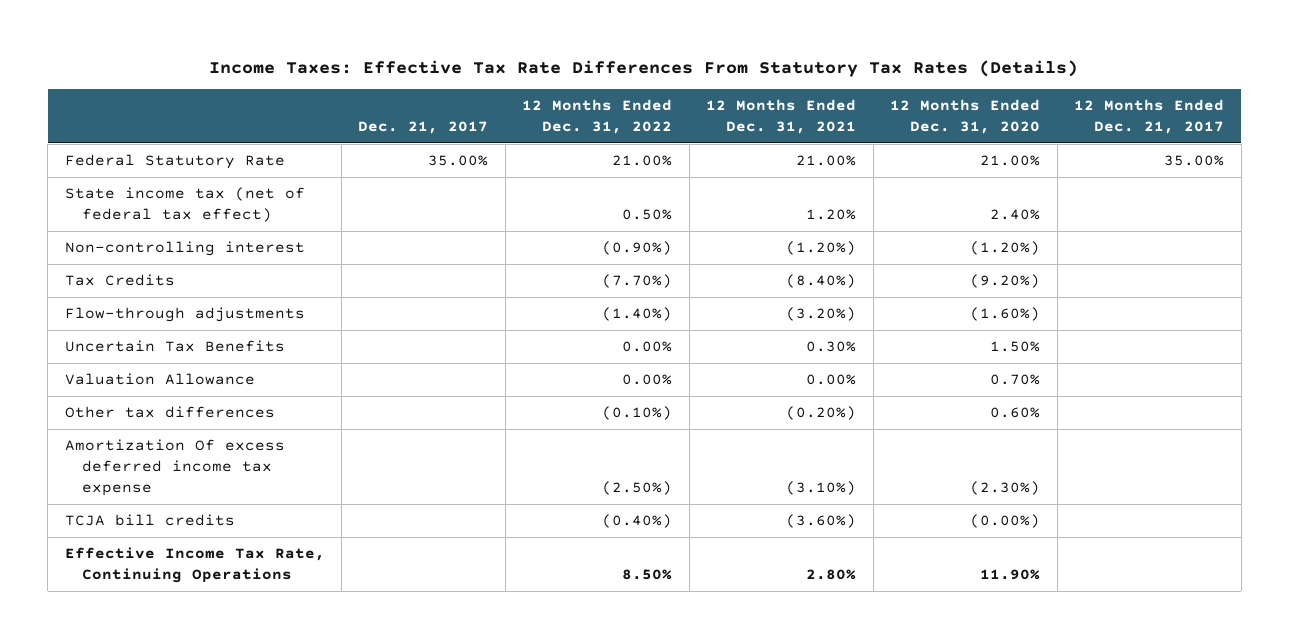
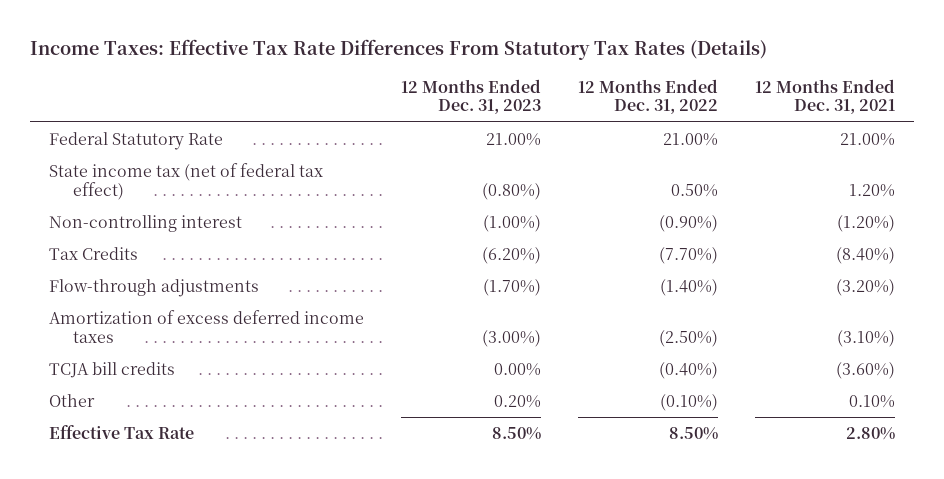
- | Dec. 21, 2017 | 12 Months Ended Dec. 31, 2022 | 12 Months Ended Dec. 31, 2021 | 12 Months Ended Dec. 31, 2020 | 12 Months Ended Dec. 21, 2017
+ | 12 Months Ended Dec. 31, 2023 | 12 Months Ended Dec. 31, 2022 | 12 Months Ended Dec. 31, 2021
- Uncertain Tax Benefits | | 0.00% | 0.30% | 1.50% |
- Valuation Allowance | | 0.00% | 0.00% | 0.70% |
- Other tax differences | | (0.10%) | (0.20%) | 0.60% |
- Amortization Of excess deferred income tax expense | | (2.50%) | (3.10%) | (2.30%) |
+ Amortization of excess deferred income taxes | (3.00%) | (2.50%) | (3.10%)
- Effective Income Tax Rate, Continuing Operations | | 8.50% | 2.80% | 11.90% |
+ Other | 0.20% | (0.10%) | 0.10%
+ Effective Tax Rate | 8.50% | 8.50% | 2.80%

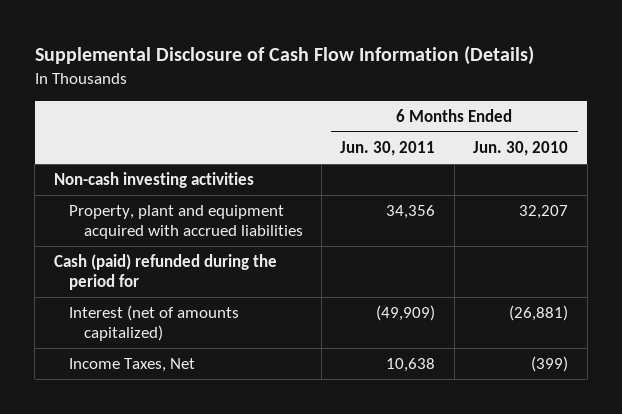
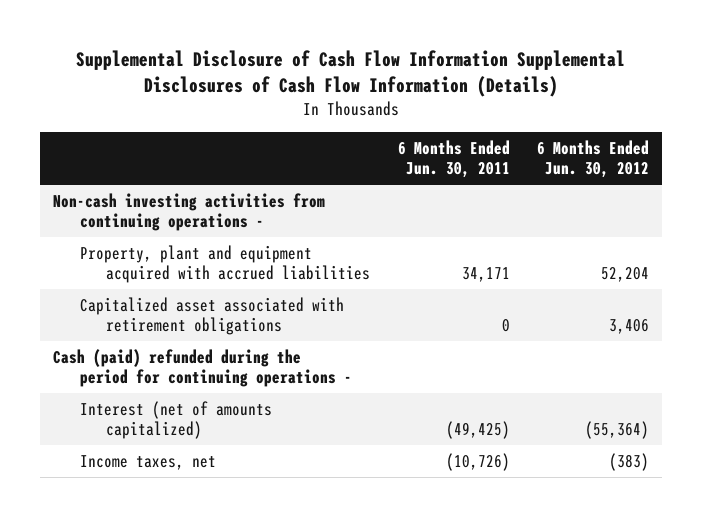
- Supplemental Disclosure of Cash Flow Information (Details)
+ Supplemental Disclosure of Cash Flow Information Supplemental Disclosures of Cash Flow Information (Details)
- | 6 Months Ended Jun. 30, 2011 | 6 Months Ended Jun. 30, 2010
+ | 6 Months Ended Jun. 30, 2011 | 6 Months Ended Jun. 30, 2012
- Non-cash investing activities
- Property, plant and equipment acquired with accrued liabilities | 34,356 | 32,207
- Cash (paid) refunded during the period for
- Interest (net of amounts capitalized) | (49,909) | (26,881)
- Income Taxes, Net | 10,638 | (399)
+ Non-cash investing activities from continuing operations -
+ Property, plant and equipment acquired with accrued liabilities | 34,171 | 52,204
+ Capitalized asset associated with retirement obligations | 0 | 3,406
+ Cash (paid) refunded during the period for continuing operations -
+ Interest (net of amounts capitalized) | (49,425) | (55,364)
+ Income taxes, net | (10,726) | (383)

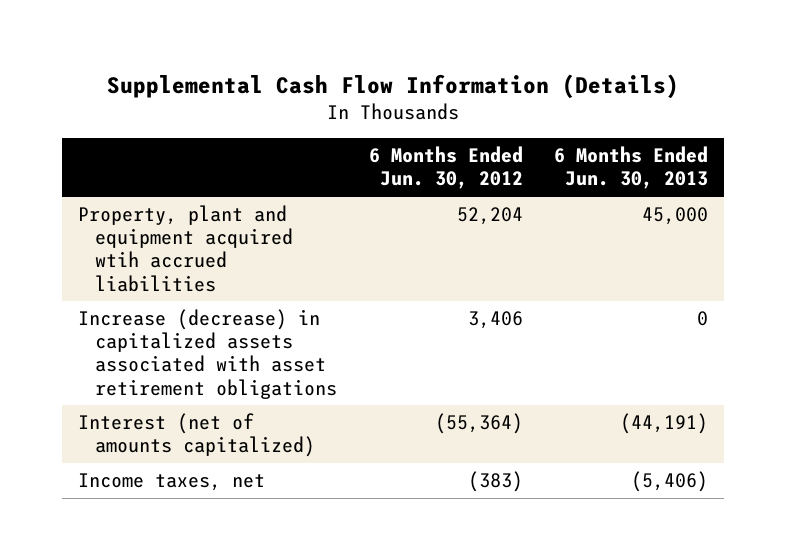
- Supplemental Disclosure of Cash Flow Information Supplemental Disclosures of Cash Flow Information (Details)
+ Supplemental Cash Flow Information (Details)
- | 6 Months Ended Jun. 30, 2011 | 6 Months Ended Jun. 30, 2012
+ | 6 Months Ended Jun. 30, 2012 | 6 Months Ended Jun. 30, 2013
- Non-cash investing activities from continuing operations -
- Property, plant and equipment acquired with accrued liabilities | 34,171 | 52,204
- Capitalized asset associated with retirement obligations | 0 | 3,406
- Cash (paid) refunded during the period for continuing operations -
+ Property, plant and equipment acquired wtih accrued liabilities | 52,204 | 45,000
+ Increase (decrease) in capitalized assets associated with asset retirement obligations | 3,406 | 0

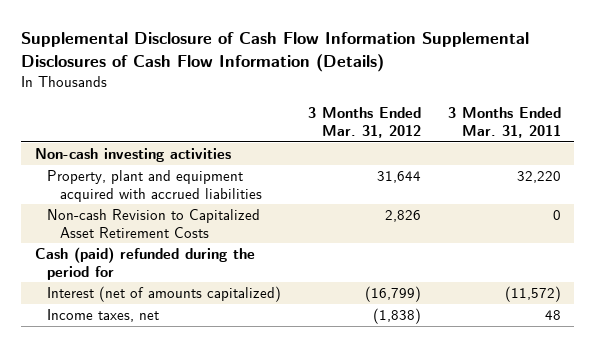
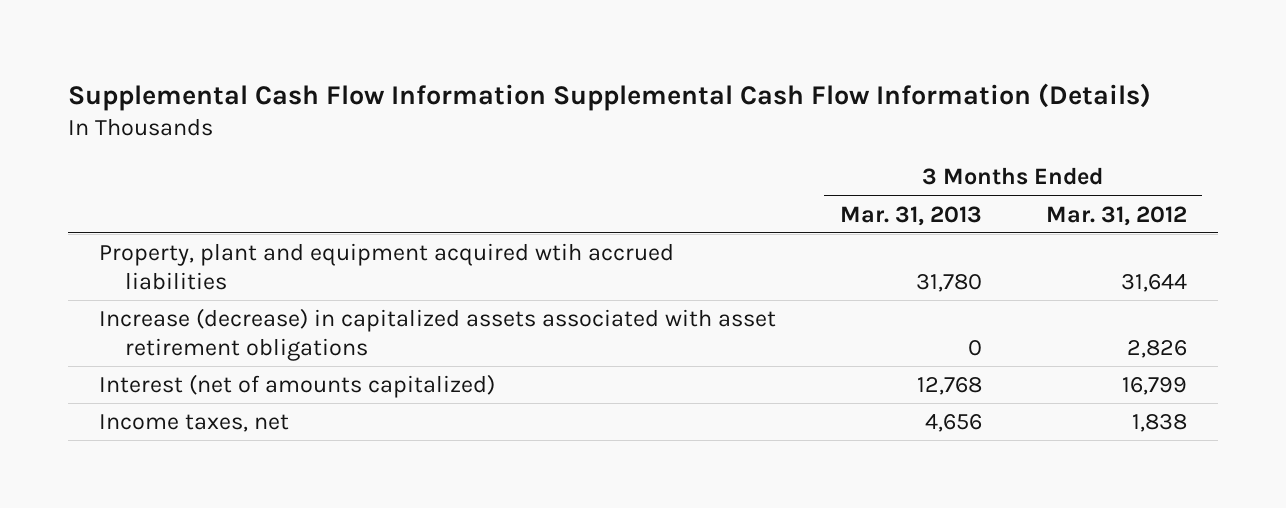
- Supplemental Disclosure of Cash Flow Information Supplemental Disclosures of Cash Flow Information (Details)
+ Supplemental Cash Flow Information Supplemental Cash Flow Information (Details)
- | 3 Months Ended Mar. 31, 2012 | 3 Months Ended Mar. 31, 2011
+ | 3 Months Ended Mar. 31, 2013 | 3 Months Ended Mar. 31, 2012
- Non-cash investing activities
- Property, plant and equipment acquired with accrued liabilities | 31,644 | 32,220
- Non-cash Revision to Capitalized Asset Retirement Costs | 2,826 | 0
- Cash (paid) refunded during the period for
- Interest (net of amounts capitalized) | (16,799) | (11,572)
- Income taxes, net | (1,838) | 48
+ Property, plant and equipment acquired wtih accrued liabilities | 31,780 | 31,644
+ Increase (decrease) in capitalized assets associated with asset retirement obligations | 0 | 2,826
+ Interest (net of amounts capitalized) | 12,768 | 16,799
+ Income taxes, net | 4,656 | 1,838

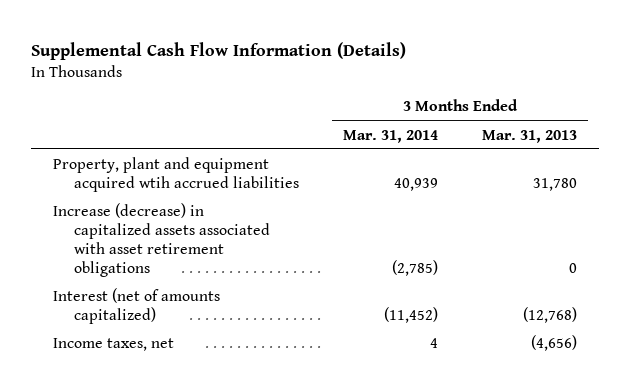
- Supplemental Cash Flow Information Supplemental Cash Flow Information (Details)
+ Supplemental Cash Flow Information (Details)
- | 3 Months Ended Mar. 31, 2013 | 3 Months Ended Mar. 31, 2012
+ | 3 Months Ended Mar. 31, 2014 | 3 Months Ended Mar. 31, 2013
- Interest (net of amounts capitalized) | 12,768 | 16,799
- Income taxes, net | 4,656 | 1,838
+ Interest (net of amounts capitalized) | (11,452) | (12,768)
+ Income taxes, net | 4 | (4,656)

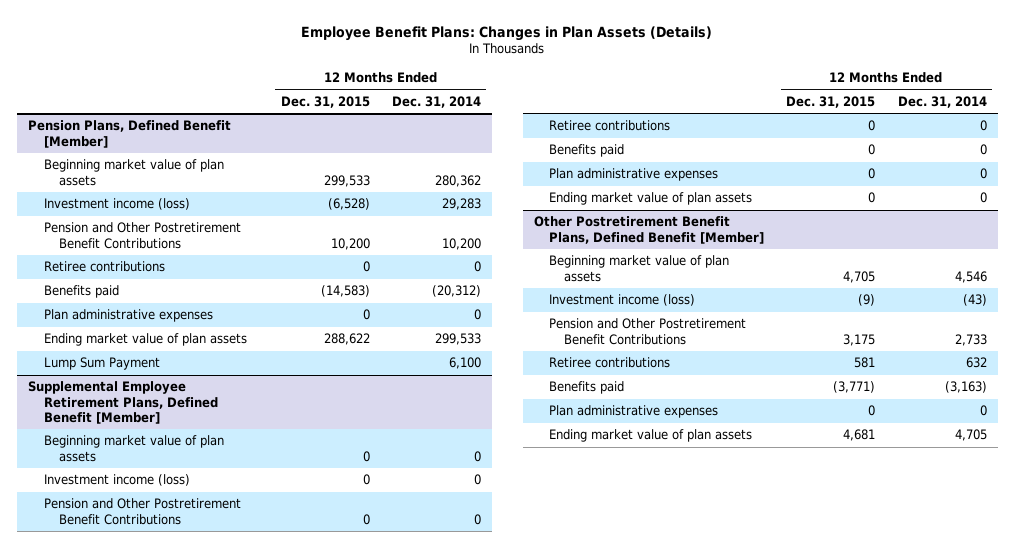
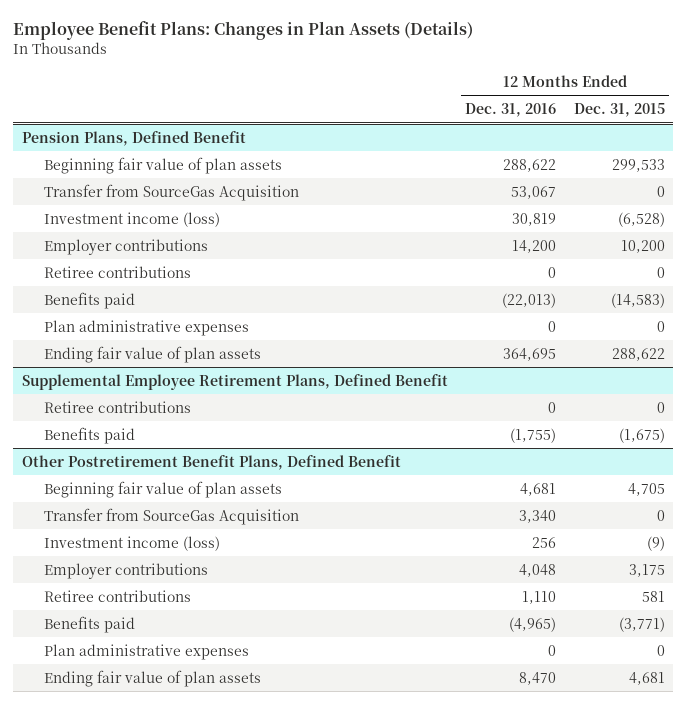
- | 12 Months Ended Dec. 31, 2015 | 12 Months Ended Dec. 31, 2014
+ | 12 Months Ended Dec. 31, 2016 | 12 Months Ended Dec. 31, 2015
- Pension Plans, Defined Benefit [Member]
- Beginning market value of plan assets | 299,533 | 280,362
+ Pension Plans, Defined Benefit
+ Beginning fair value of plan assets | 288,622 | 299,533
+ Transfer from SourceGas Acquisition | 53,067 | 0
- Pension and Other Postretirement Benefit Contributions | 10,200 | 10,200
+ Employer contributions | 14,200 | 10,200
- Ending market value of plan assets | 288,622 | 299,533
- Lump Sum Payment | | 6,100
- Supplemental Employee Retirement Plans, Defined Benefit [Member]
- Beginning market value of plan assets | 0 | 0
- Investment income (loss) | 0 | 0
- Pension and Other Postretirement Benefit Contributions | 0 | 0
+ Ending fair value of plan assets | 364,695 | 288,622
+ Supplemental Employee Retirement Plans, Defined Benefit
- Benefits paid | 0 | 0
- Plan administrative expenses | 0 | 0
- Ending market value of plan assets | 0 | 0
- Other Postretirement Benefit Plans, Defined Benefit [Member]
- Beginning market value of plan assets | 4,705 | 4,546
+ Benefits paid | (1,755) | (1,675)
+ Other Postretirement Benefit Plans, Defined Benefit
+ Beginning fair value of plan assets | 4,681 | 4,705
+ Transfer from SourceGas Acquisition | 3,340 | 0
- Pension and Other Postretirement Benefit Contributions | 3,175 | 2,733
+ Employer contributions | 4,048 | 3,175
- Ending market value of plan assets | 4,681 | 4,705
+ Ending fair value of plan assets | 8,470 | 4,681

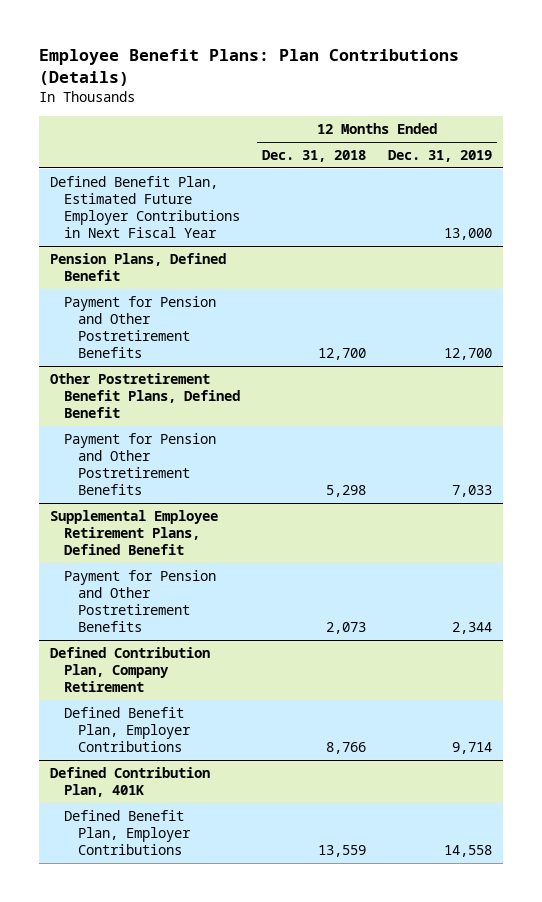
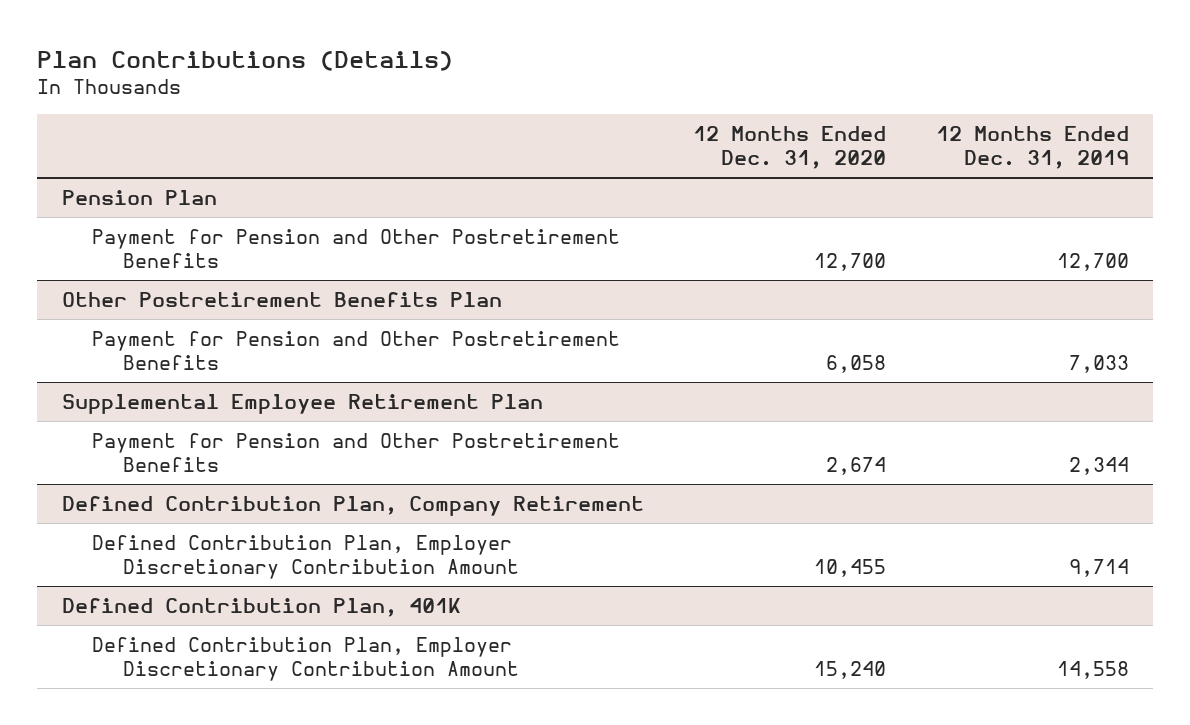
- Employee Benefit Plans: Plan Contributions (Details)
+ Plan Contributions (Details)
- | 12 Months Ended Dec. 31, 2018 | 12 Months Ended Dec. 31, 2019
+ | 12 Months Ended Dec. 31, 2020 | 12 Months Ended Dec. 31, 2019
- Defined Benefit Plan, Estimated Future Employer Contributions in Next Fiscal Year | | 13,000
- Pension Plans, Defined Benefit
+ Pension Plan
- Other Postretirement Benefit Plans, Defined Benefit
+ Other Postretirement Benefits Plan
- Supplemental Employee Retirement Plans, Defined Benefit
+ Supplemental Employee Retirement Plan
@ Defined Contribution Plan, Company Retirement
- Defined Benefit Plan, Employer Contributions | 8,766 | 9,714
+ Defined Contribution Plan, Employer Discretionary Contribution Amount | 10,455 | 9,714
@ Defined Contribution Plan, 401K
- Defined Benefit Plan, Employer Contributions | 13,559 | 14,558
+ Defined Contribution Plan, Employer Discretionary Contribution Amount | 15,240 | 14,558

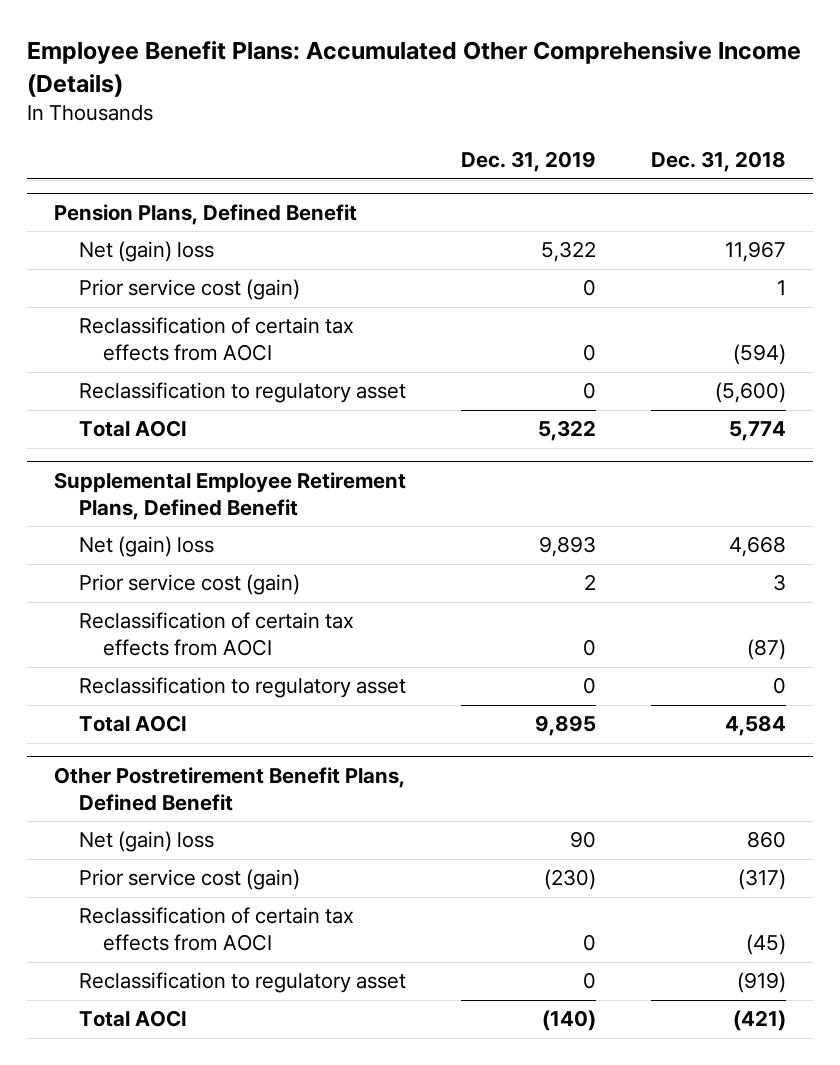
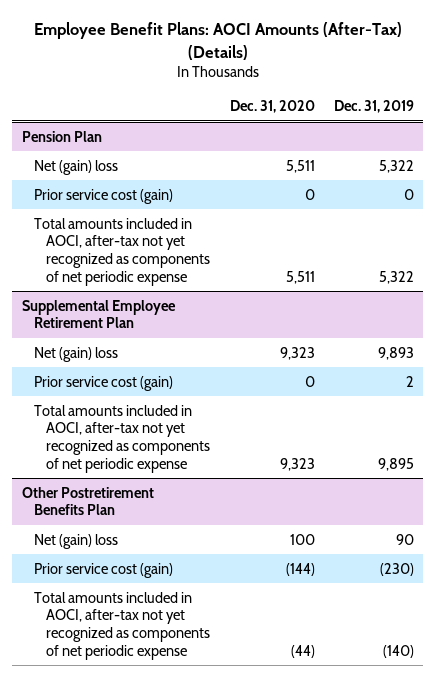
- Employee Benefit Plans: Accumulated Other Comprehensive Income (Details)
+ Employee Benefit Plans: AOCI Amounts (After-Tax) (Details)
- | Dec. 31, 2019 | Dec. 31, 2018
+ | Dec. 31, 2020 | Dec. 31, 2019
- Pension Plans, Defined Benefit
+ Pension Plan
- Reclassification of certain tax effects from AOCI | 0 | (594)
- Reclassification to regulatory asset | 0 | (5,600)
- Total AOCI | 5,322 | 5,774
- Supplemental Employee Retirement Plans, Defined Benefit
+ Total amounts included in AOCI, after-tax not yet recognized as components of net periodic expense | 5,511 | 5,322
+ Supplemental Employee Retirement Plan
- Reclassification of certain tax effects from AOCI | 0 | (87)
- Reclassification to regulatory asset | 0 | 0
- Total AOCI | 9,895 | 4,584
- Other Postretirement Benefit Plans, Defined Benefit
+ Total amounts included in AOCI, after-tax not yet recognized as components of net periodic expense | 9,323 | 9,895
+ Other Postretirement Benefits Plan
- Reclassification of certain tax effects from AOCI | 0 | (45)
- Reclassification to regulatory asset | 0 | (919)
- Total AOCI | (140) | (421)
+ Total amounts included in AOCI, after-tax not yet recognized as components of net periodic expense | (44) | (140)

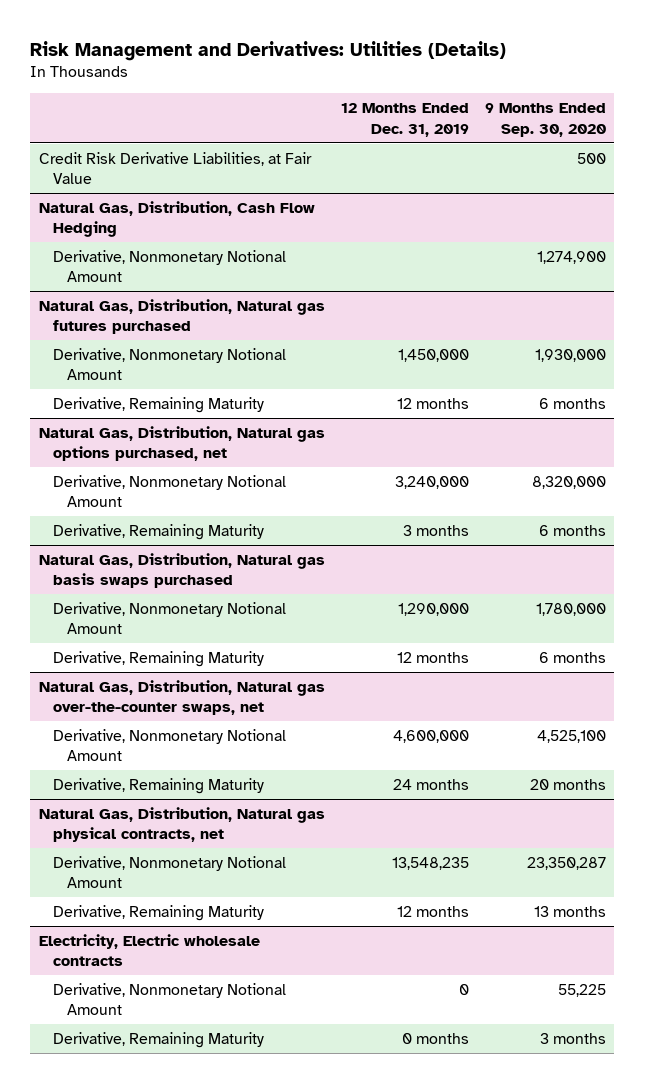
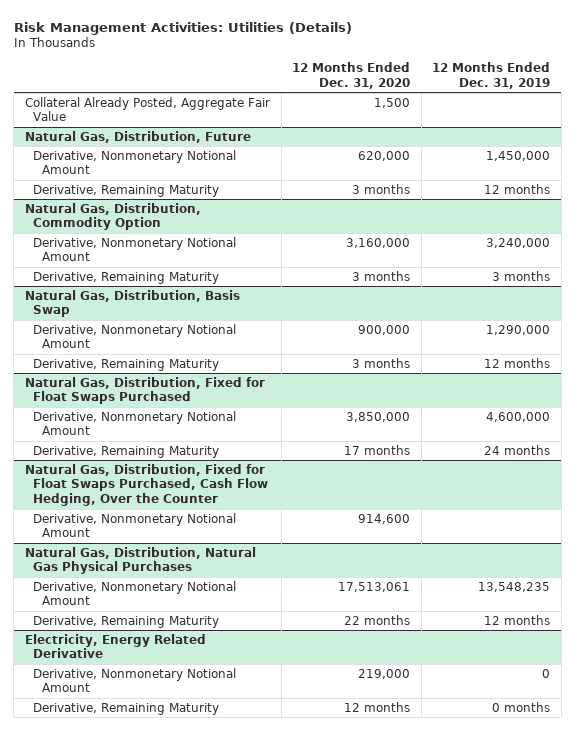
- Risk Management and Derivatives: Utilities (Details)
+ Risk Management Activities: Utilities (Details)
- | 12 Months Ended Dec. 31, 2019 | 9 Months Ended Sep. 30, 2020
+ | 12 Months Ended Dec. 31, 2020 | 12 Months Ended Dec. 31, 2019
- Credit Risk Derivative Liabilities, at Fair Value | | 500
- Natural Gas, Distribution, Cash Flow Hedging
- Derivative, Nonmonetary Notional Amount | | 1,274,900
- Natural Gas, Distribution, Natural gas futures purchased
+ Collateral Already Posted, Aggregate Fair Value | 1,500 |
+ Natural Gas, Distribution, Future
- Natural Gas, Distribution, Natural gas options purchased, net
+ Natural Gas, Distribution, Commodity Option
- Natural Gas, Distribution, Natural gas basis swaps purchased
+ Natural Gas, Distribution, Basis Swap
- Natural Gas, Distribution, Natural gas over-the-counter swaps, net
+ Natural Gas, Distribution, Fixed for Float Swaps Purchased
- Natural Gas, Distribution, Natural gas physical contracts, net
+ Natural Gas, Distribution, Fixed for Float Swaps Purchased, Cash Flow Hedging, Over the Counter
+ Derivative, Nonmonetary Notional Amount | 914,600 |
+ Natural Gas, Distribution, Natural Gas Physical Purchases
- Electricity, Electric wholesale contracts
+ Electricity, Energy Related Derivative

